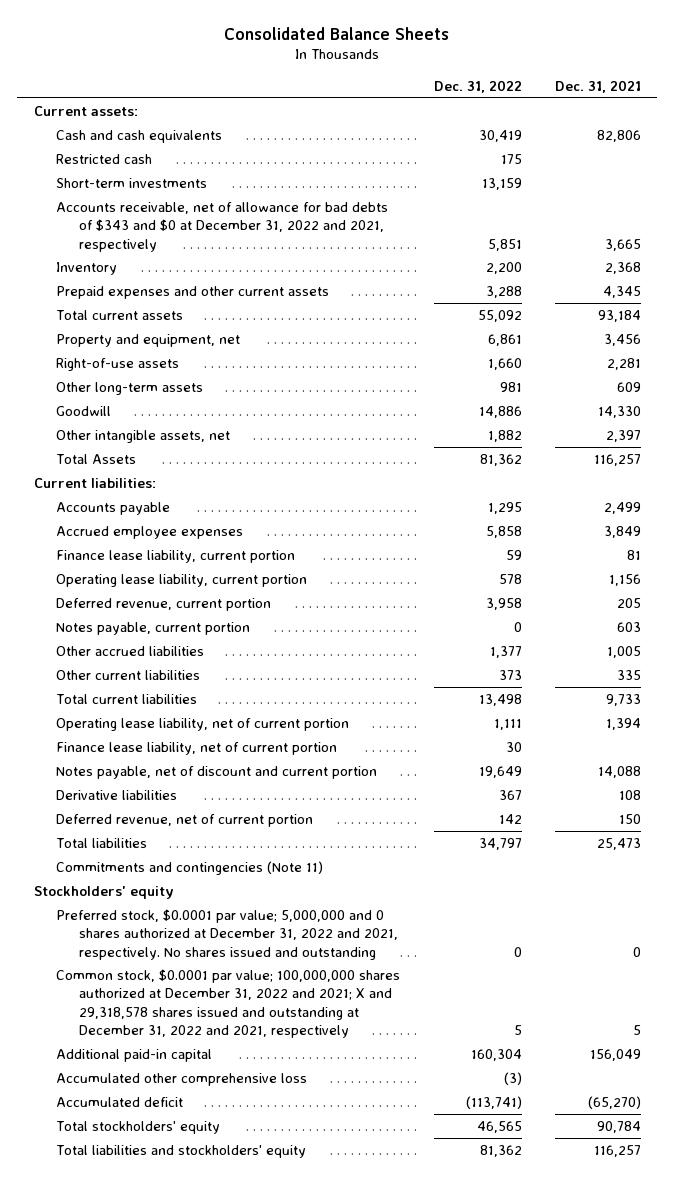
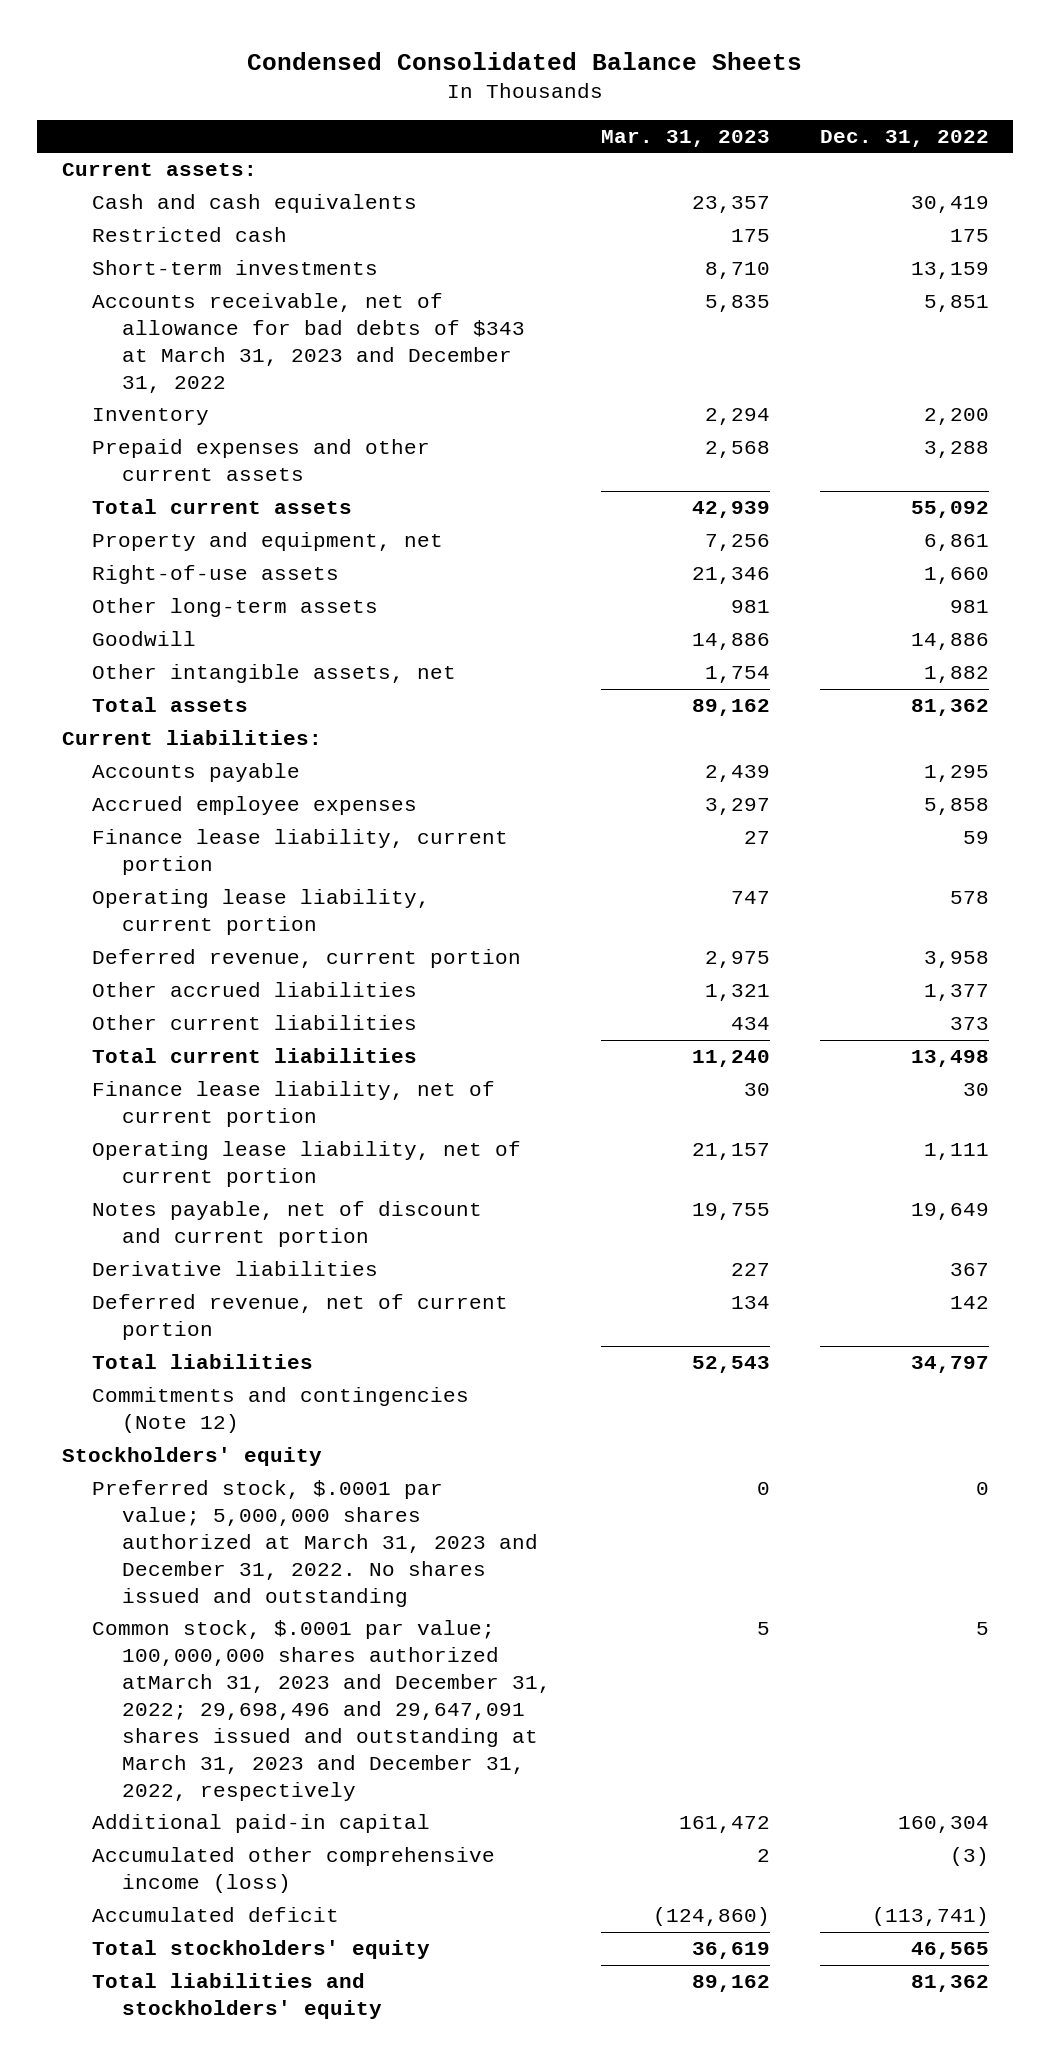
- Consolidated Balance Sheets
+ Condensed Consolidated Balance Sheets
- | Dec. 31, 2022 | Dec. 31, 2021
+ | Mar. 31, 2023 | Dec. 31, 2022
- Accounts receivable, net of allowance for bad debts of $343 and $0 at December 31, 2022 and 2021, respectively | 5,851 | 3,665
+ Accounts receivable, net of allowance for bad debts of $343 at March 31, 2023 and December 31, 2022 | 5,835 | 5,851
- Total Assets | 81,362 | 116,257
+ Total assets | 89,162 | 81,362
- Notes payable, current portion | 0 | 603
moved down: Operating lease liability, net of current portion | 21,157 | 1,111
- Commitments and contingencies (Note 11)
+ Commitments and contingencies (Note 12)
- Preferred stock, $0.0001 par value; 5,000,000 and 0 shares authorized at December 31, 2022 and 2021, respectively. No shares issued and outstanding | 0 | 0
- Common stock, $0.0001 par value; 100,000,000 shares authorized at December 31, 2022 and 2021; X and 29,318,578 shares issued and outstanding at December 31, 2022 and 2021, respectively | 5 | 5
+ Preferred stock, $.0001 par value; 5,000,000 shares authorized at March 31, 2023 and December 31, 2022. No shares issued and outstanding | 0 | 0
+ Common stock, $.0001 par value; 100,000,000 shares authorized atMarch 31, 2023 and December 31, 2022; 29,698,496 and 29,647,091 shares issued and outstanding at March 31, 2023 and December 31, 2022, respectively | 5 | 5
- Accumulated other comprehensive loss | (3) |
+ Accumulated other comprehensive income (loss) | 2 | (3)

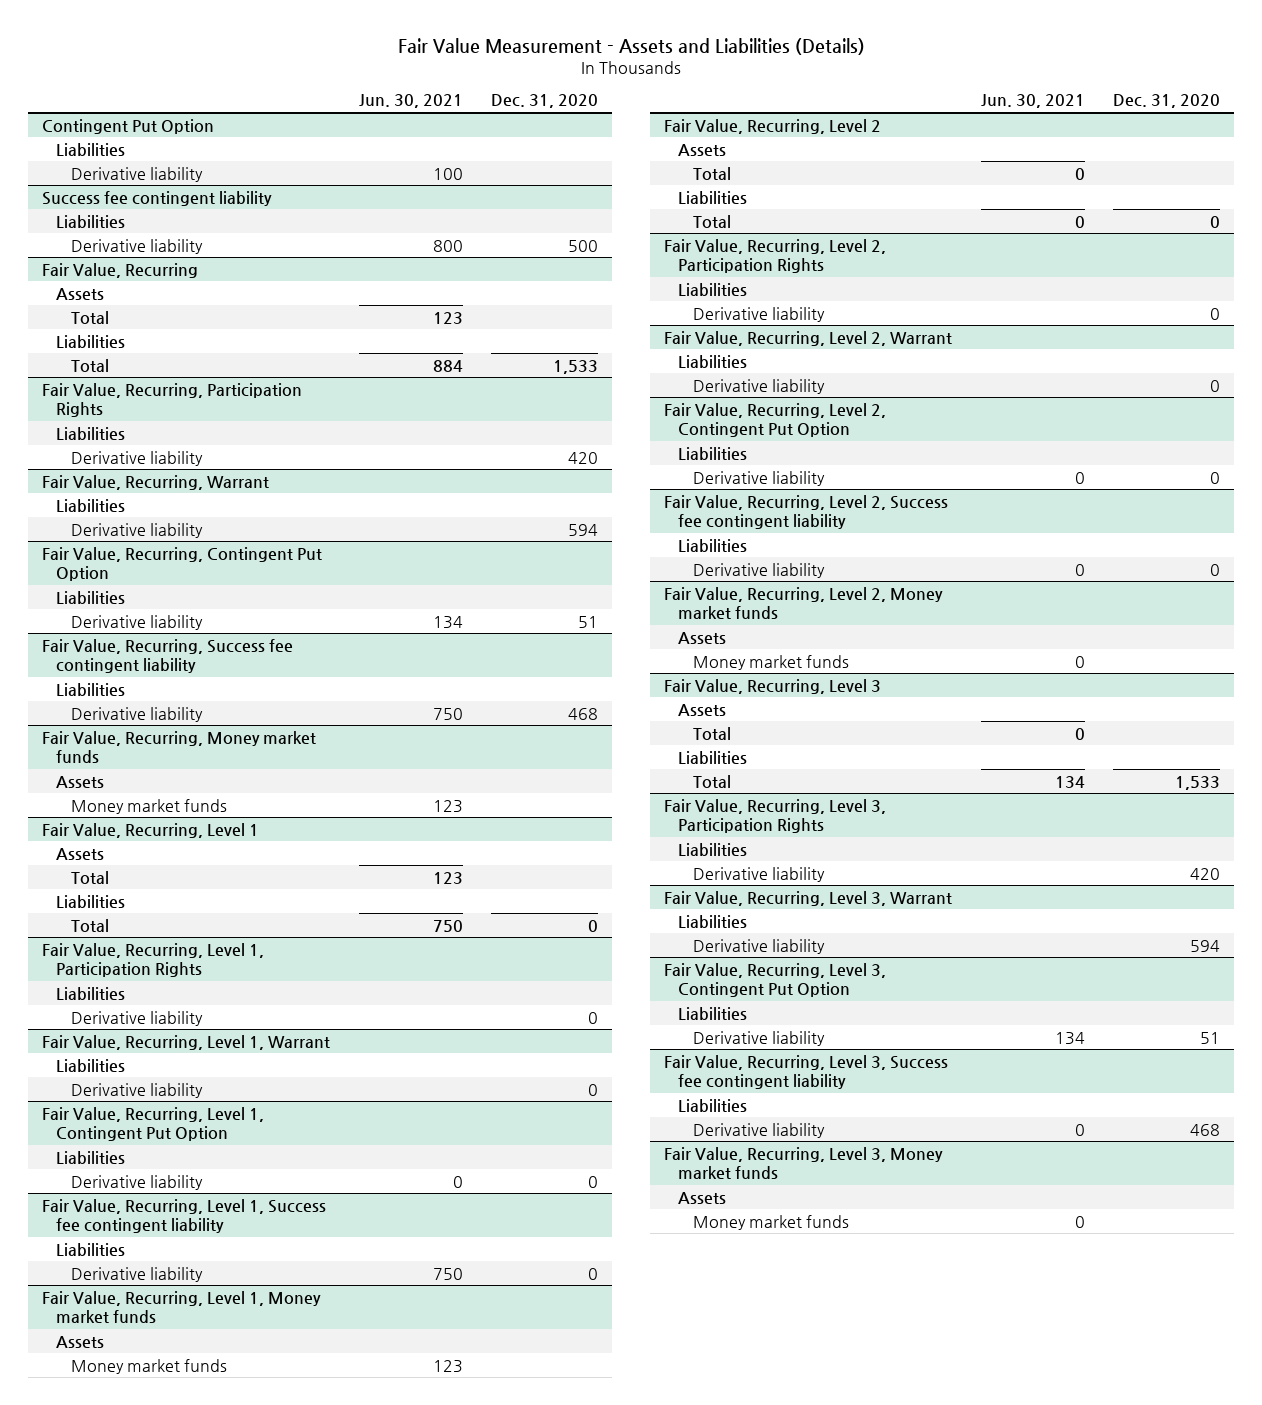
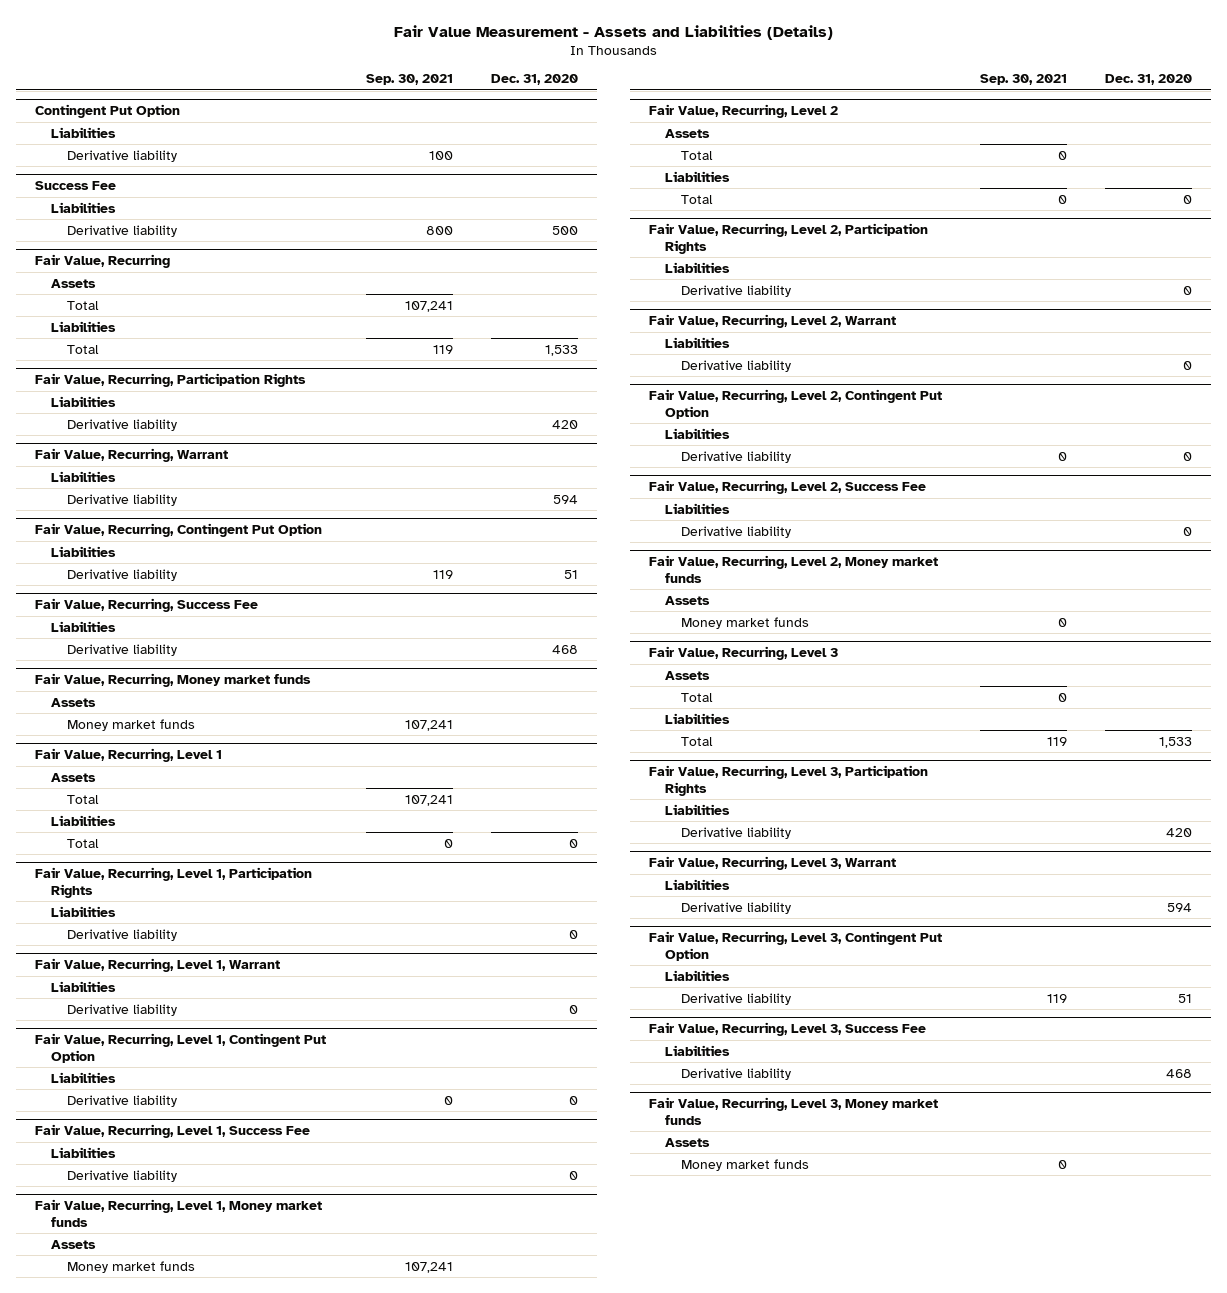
- | Jun. 30, 2021 | Dec. 31, 2020
+ | Sep. 30, 2021 | Dec. 31, 2020
- Success fee contingent liability
+ Success Fee
- Fair Value, Recurring, Success fee contingent liability
+ Fair Value, Recurring, Success Fee
- Fair Value, Recurring, Level 1, Success fee contingent liability
+ Fair Value, Recurring, Level 1, Success Fee
- Fair Value, Recurring, Level 2, Success fee contingent liability
+ Fair Value, Recurring, Level 2, Success Fee
- Fair Value, Recurring, Level 3, Success fee contingent liability
+ Fair Value, Recurring, Level 3, Success Fee

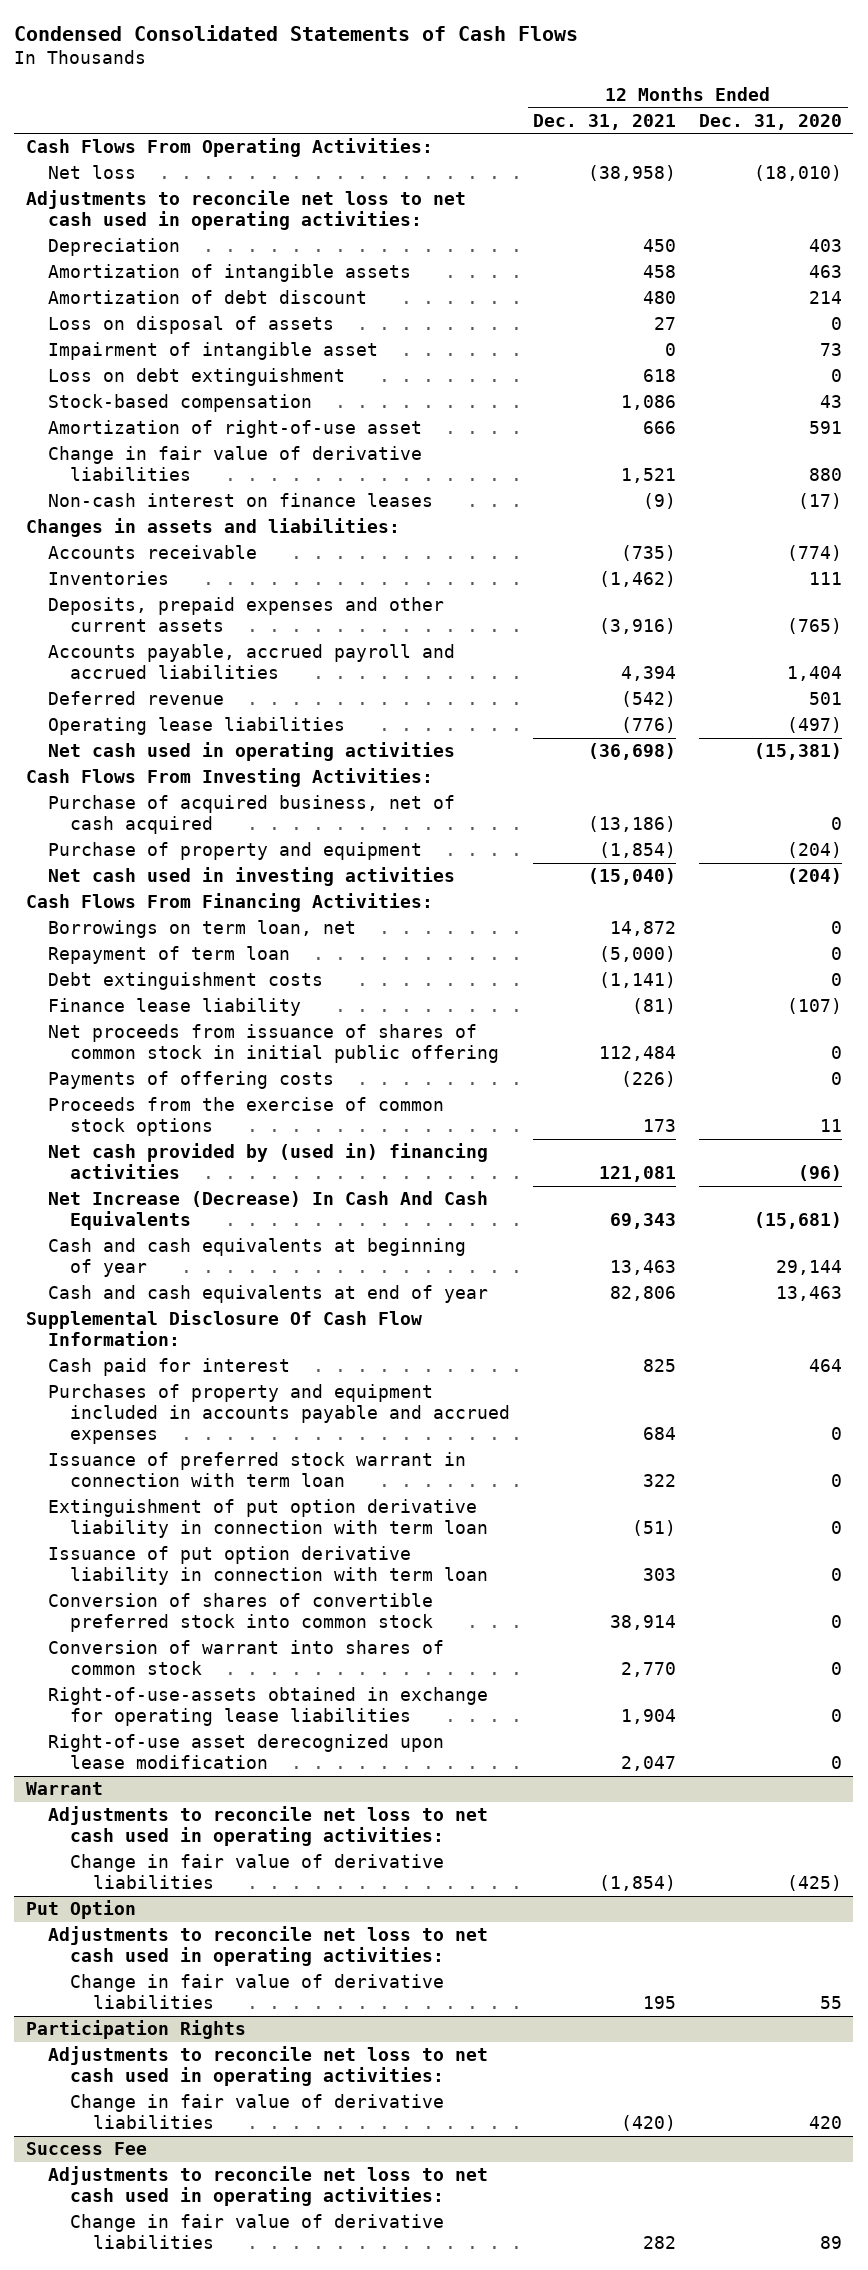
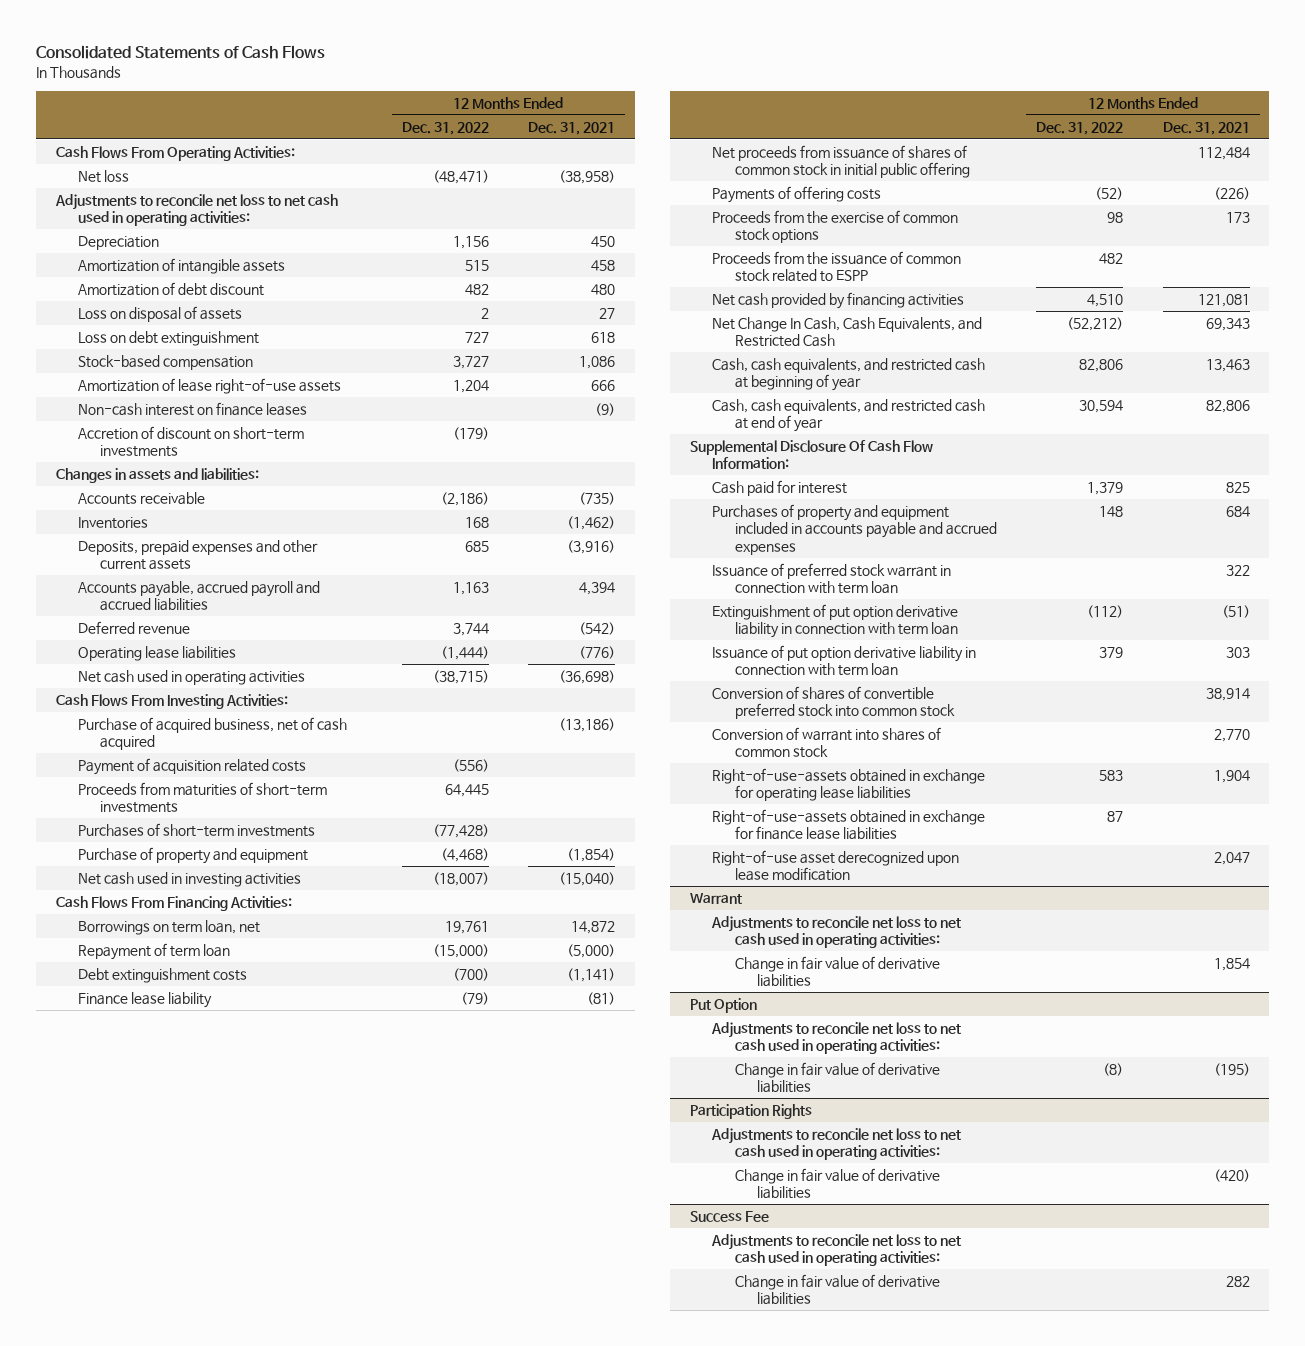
- Condensed Consolidated Statements of Cash Flows
+ Consolidated Statements of Cash Flows
- | 12 Months Ended Dec. 31, 2021 | 12 Months Ended Dec. 31, 2020
+ | 12 Months Ended Dec. 31, 2022 | 12 Months Ended Dec. 31, 2021
- Impairment of intangible asset | 0 | 73
- Amortization of right-of-use asset | 666 | 591
- Change in fair value of derivative liabilities | 1,521 | 880
+ Amortization of lease right-of-use assets | 1,204 | 666
+ Accretion of discount on short-term investments | (179) |
+ Payment of acquisition related costs | (556) |
+ Proceeds from maturities of short-term investments | 64,445 |
+ Purchases of short-term investments | (77,428) |
- Net cash provided by (used in) financing activities | 121,081 | (96)
- Net Increase (Decrease) In Cash And Cash Equivalents | 69,343 | (15,681)
- Cash and cash equivalents at beginning of year | 13,463 | 29,144
- Cash and cash equivalents at end of year | 82,806 | 13,463
+ Proceeds from the issuance of common stock related to ESPP | 482 |
+ Net cash provided by financing activities | 4,510 | 121,081
+ Net Change In Cash, Cash Equivalents, and Restricted Cash | (52,212) | 69,343
+ Cash, cash equivalents, and restricted cash at beginning of year | 82,806 | 13,463
+ Cash, cash equivalents, and restricted cash at end of year | 30,594 | 82,806
+ Right-of-use-assets obtained in exchange for finance lease liabilities | 87 |
@ Warrant
- Change in fair value of derivative liabilities | (1,854) | (425)
+ Change in fair value of derivative liabilities | | 1,854
@ Put Option
- Change in fair value of derivative liabilities | 195 | 55
+ Change in fair value of derivative liabilities | (8) | (195)

